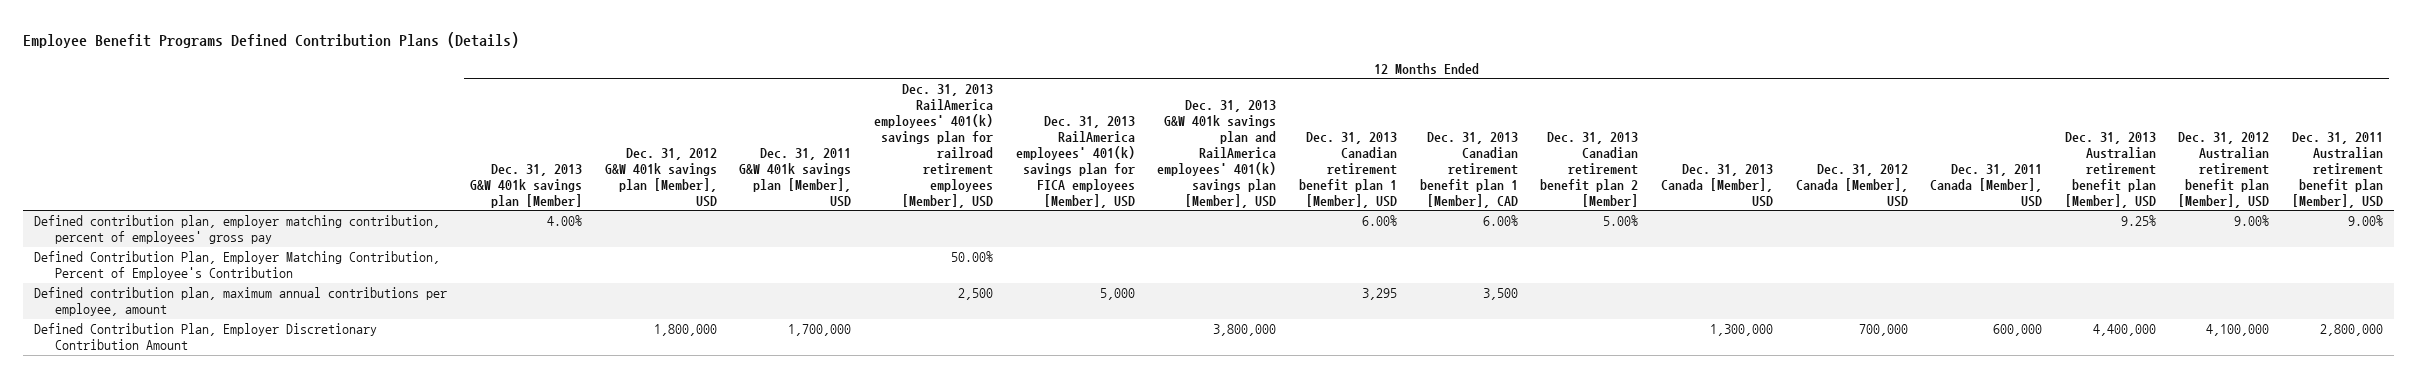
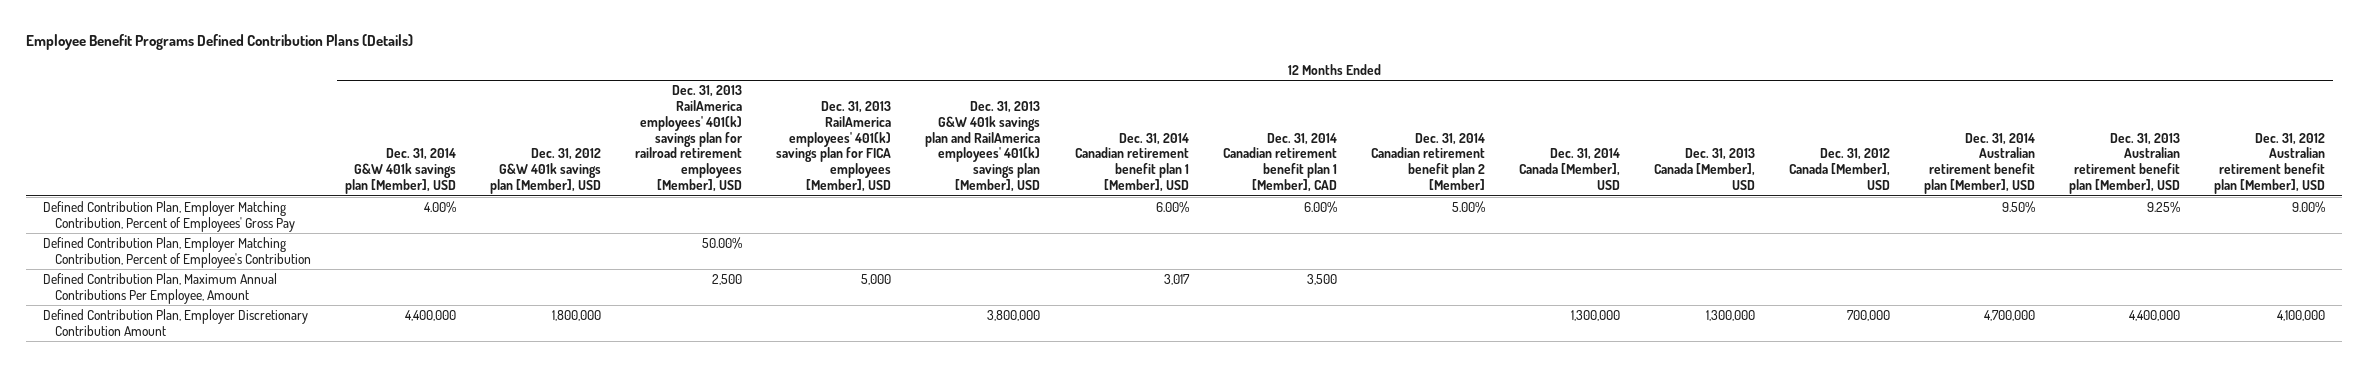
- | 12 Months Ended Dec. 31, 2013 G&W 401k savings plan [Member] | 12 Months Ended Dec. 31, 2012 G&W 401k savings plan [Member], USD | 12 Months Ended Dec. 31, 2011 G&W 401k savings plan [Member], USD | 12 Months Ended Dec. 31, 2013 RailAmerica employees' 401(k) savings plan for railroad retirement employees [Member], USD | 12 Months Ended Dec. 31, 2013 RailAmerica employees' 401(k) savings plan for FICA employees [Member], USD | 12 Months Ended Dec. 31, 2013 G&W 401k savings plan and RailAmerica employees' 401(k) savings plan [Member], USD | 12 Months Ended Dec. 31, 2013 Canadian retirement benefit plan 1 [Member], USD | 12 Months Ended Dec. 31, 2013 Canadian retirement benefit plan 1 [Member], CAD | 12 Months Ended Dec. 31, 2013 Canadian retirement benefit plan 2 [Member] | 12 Months Ended Dec. 31, 2013 Canada [Member], USD | 12 Months Ended Dec. 31, 2012 Canada [Member], USD | 12 Months Ended Dec. 31, 2011 Canada [Member], USD | 12 Months Ended Dec. 31, 2013 Australian retirement benefit plan [Member], USD | 12 Months Ended Dec. 31, 2012 Australian retirement benefit plan [Member], USD | 12 Months Ended Dec. 31, 2011 Australian retirement benefit plan [Member], USD
+ | 12 Months Ended Dec. 31, 2014 G&W 401k savings plan [Member], USD | 12 Months Ended Dec. 31, 2012 G&W 401k savings plan [Member], USD | 12 Months Ended Dec. 31, 2013 RailAmerica employees' 401(k) savings plan for railroad retirement employees [Member], USD | 12 Months Ended Dec. 31, 2013 RailAmerica employees' 401(k) savings plan for FICA employees [Member], USD | 12 Months Ended Dec. 31, 2013 G&W 401k savings plan and RailAmerica employees' 401(k) savings plan [Member], USD | 12 Months Ended Dec. 31, 2014 Canadian retirement benefit plan 1 [Member], USD | 12 Months Ended Dec. 31, 2014 Canadian retirement benefit plan 1 [Member], CAD | 12 Months Ended Dec. 31, 2014 Canadian retirement benefit plan 2 [Member] | 12 Months Ended Dec. 31, 2014 Canada [Member], USD | 12 Months Ended Dec. 31, 2013 Canada [Member], USD | 12 Months Ended Dec. 31, 2012 Canada [Member], USD | 12 Months Ended Dec. 31, 2014 Australian retirement benefit plan [Member], USD | 12 Months Ended Dec. 31, 2013 Australian retirement benefit plan [Member], USD | 12 Months Ended Dec. 31, 2012 Australian retirement benefit plan [Member], USD
- Defined contribution plan, employer matching contribution, percent of employees' gross pay | 4.00% | | | | | | 6.00% | 6.00% | 5.00% | | | | 9.25% | 9.00% | 9.00%
+ Defined Contribution Plan, Employer Matching Contribution, Percent of Employees' Gross Pay | 4.00% | | | | | 6.00% | 6.00% | 5.00% | | | | 9.50% | 9.25% | 9.00%
- Defined contribution plan, maximum annual contributions per employee, amount | | | | 2,500 | 5,000 | | 3,295 | 3,500 | | | | | | |
+ Defined Contribution Plan, Maximum Annual Contributions Per Employee, Amount | | | 2,500 | 5,000 | | 3,017 | 3,500 | | | | | | |

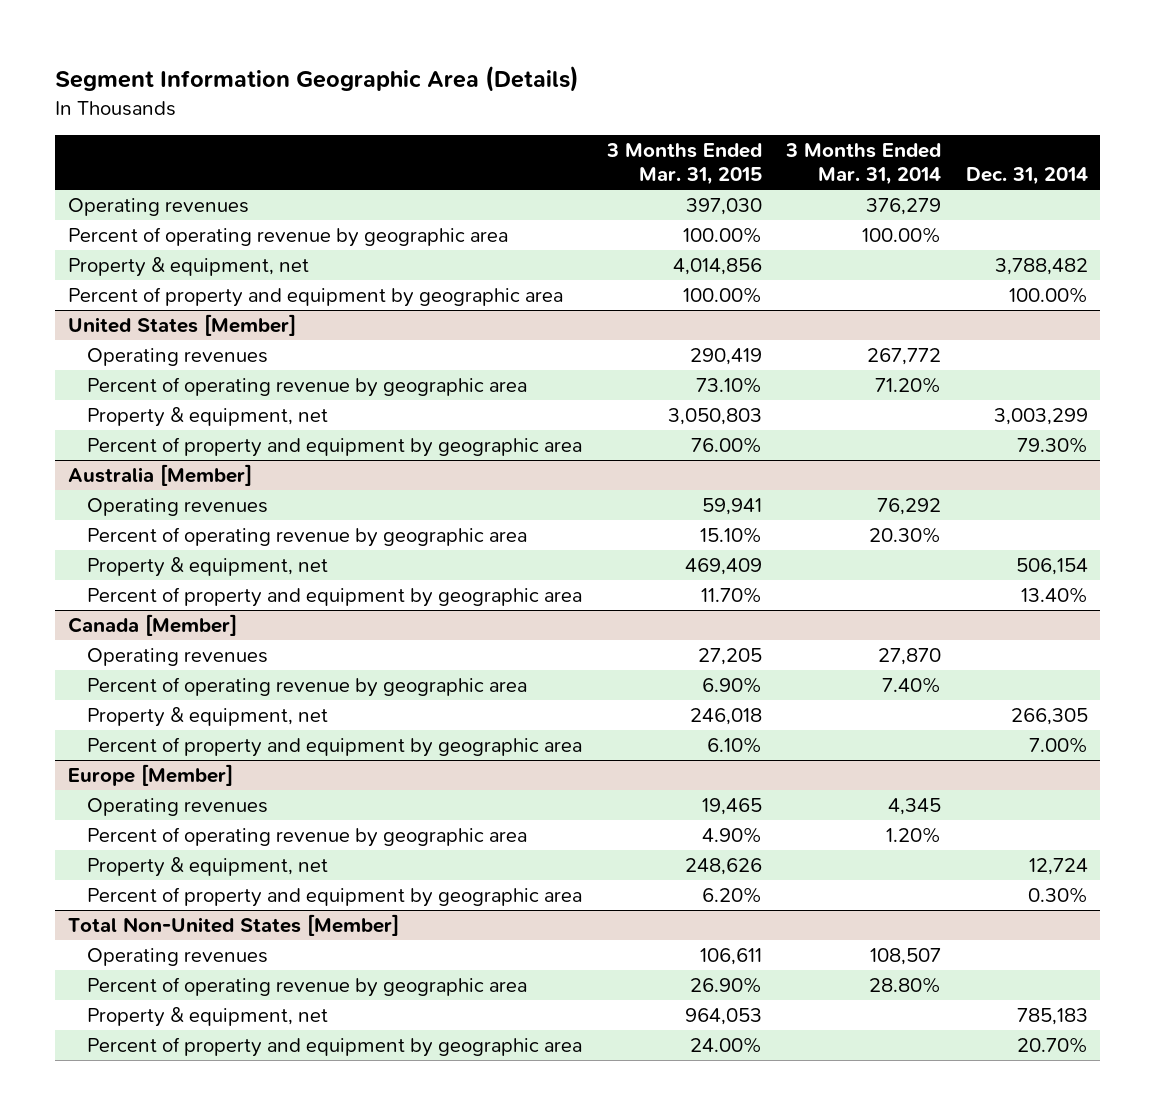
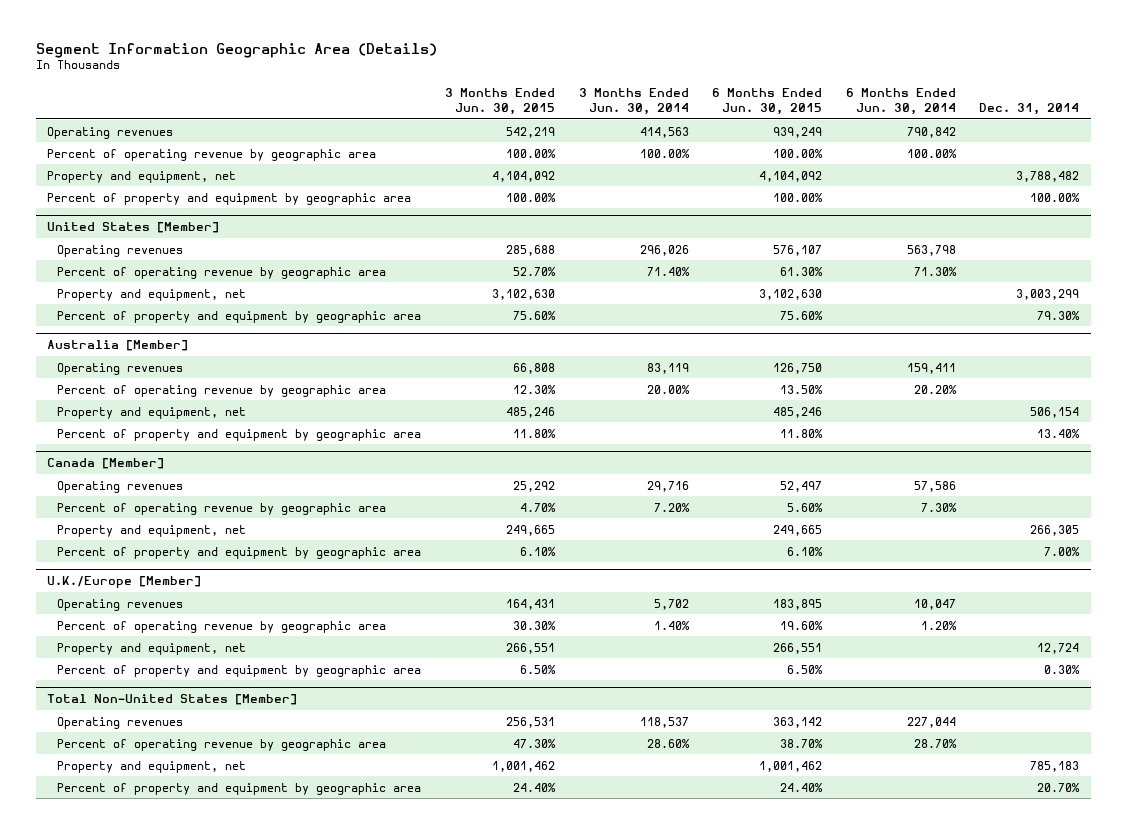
- | 3 Months Ended Mar. 31, 2015 | 3 Months Ended Mar. 31, 2014 | Dec. 31, 2014
+ | 3 Months Ended Jun. 30, 2015 | 3 Months Ended Jun. 30, 2014 | 6 Months Ended Jun. 30, 2015 | 6 Months Ended Jun. 30, 2014 | Dec. 31, 2014
- Property & equipment, net | 4,014,856 | | 3,788,482
+ Property and equipment, net | 4,104,092 | | 4,104,092 | | 3,788,482
@ United States [Member]
- Property & equipment, net | 3,050,803 | | 3,003,299
+ Property and equipment, net | 3,102,630 | | 3,102,630 | | 3,003,299
@ Australia [Member]
- Property & equipment, net | 469,409 | | 506,154
+ Property and equipment, net | 485,246 | | 485,246 | | 506,154
@ Canada [Member]
- Property & equipment, net | 246,018 | | 266,305
+ Property and equipment, net | 249,665 | | 249,665 | | 266,305
- Europe [Member]
+ U.K./Europe [Member]
- Property & equipment, net | 248,626 | | 12,724
+ Property and equipment, net | 266,551 | | 266,551 | | 12,724
@ Total Non-United States [Member]
- Property & equipment, net | 964,053 | | 785,183
+ Property and equipment, net | 1,001,462 | | 1,001,462 | | 785,183

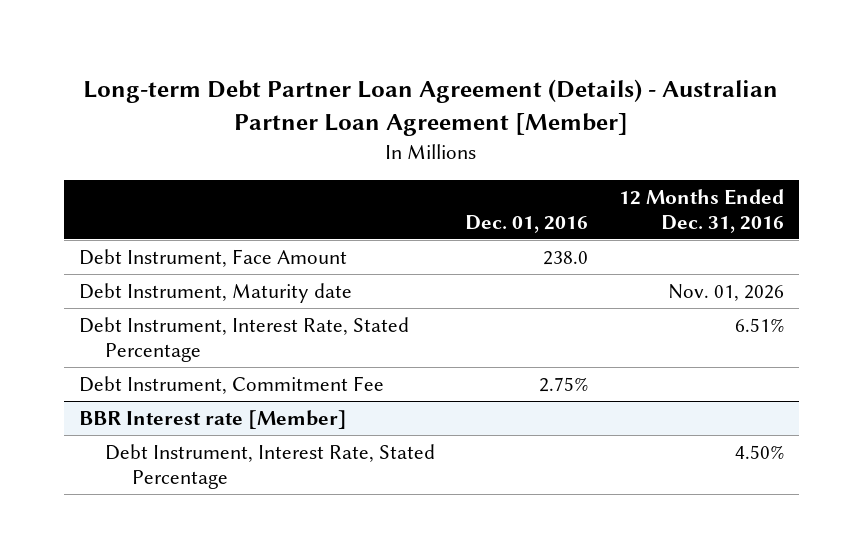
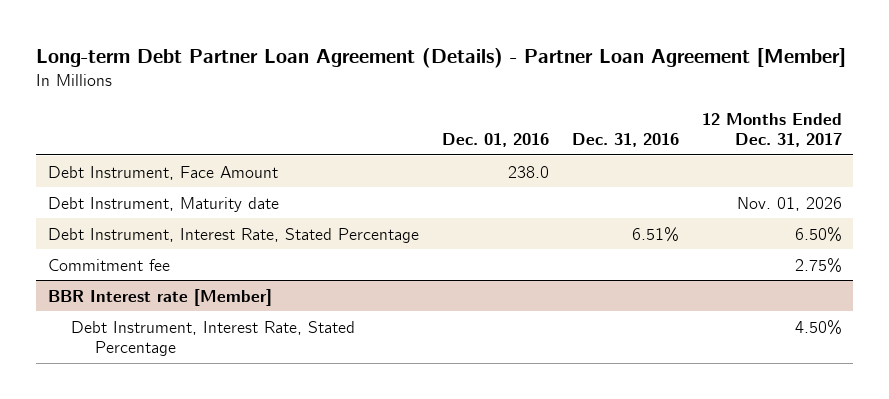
- Long-term Debt Partner Loan Agreement (Details) - Australian Partner Loan Agreement [Member]
+ Long-term Debt Partner Loan Agreement (Details) - Partner Loan Agreement [Member]
- | Dec. 01, 2016 | 12 Months Ended Dec. 31, 2016
+ | Dec. 01, 2016 | Dec. 31, 2016 | 12 Months Ended Dec. 31, 2017
- Debt Instrument, Commitment Fee | 2.75% |
+ Commitment fee | | | 2.75%

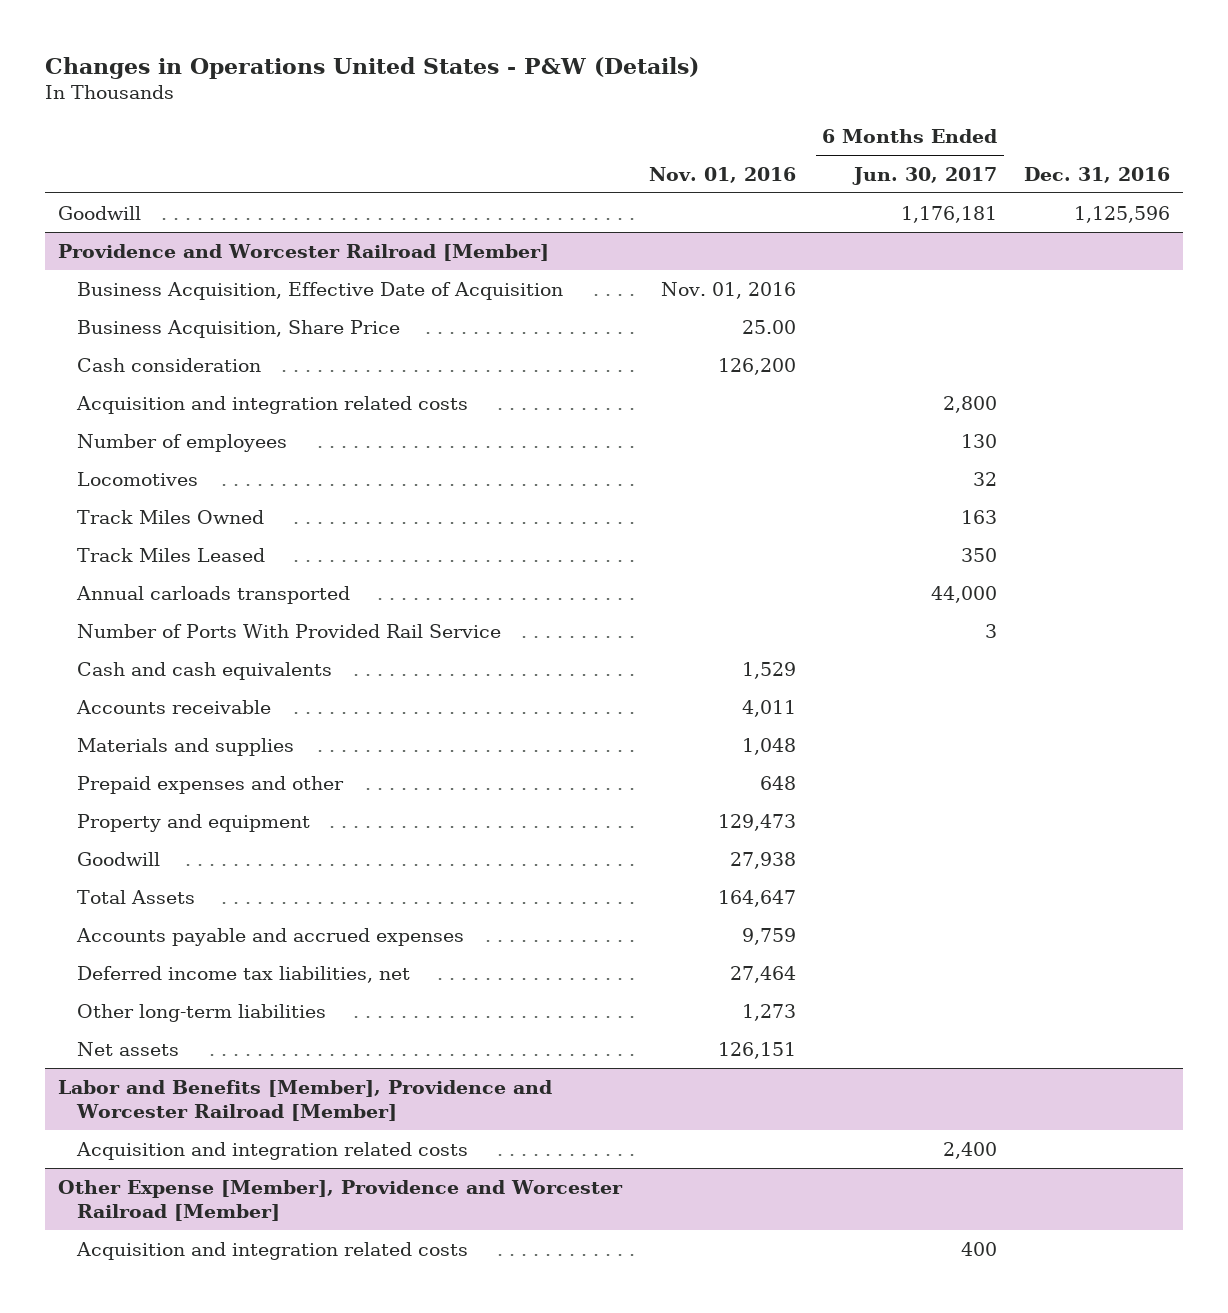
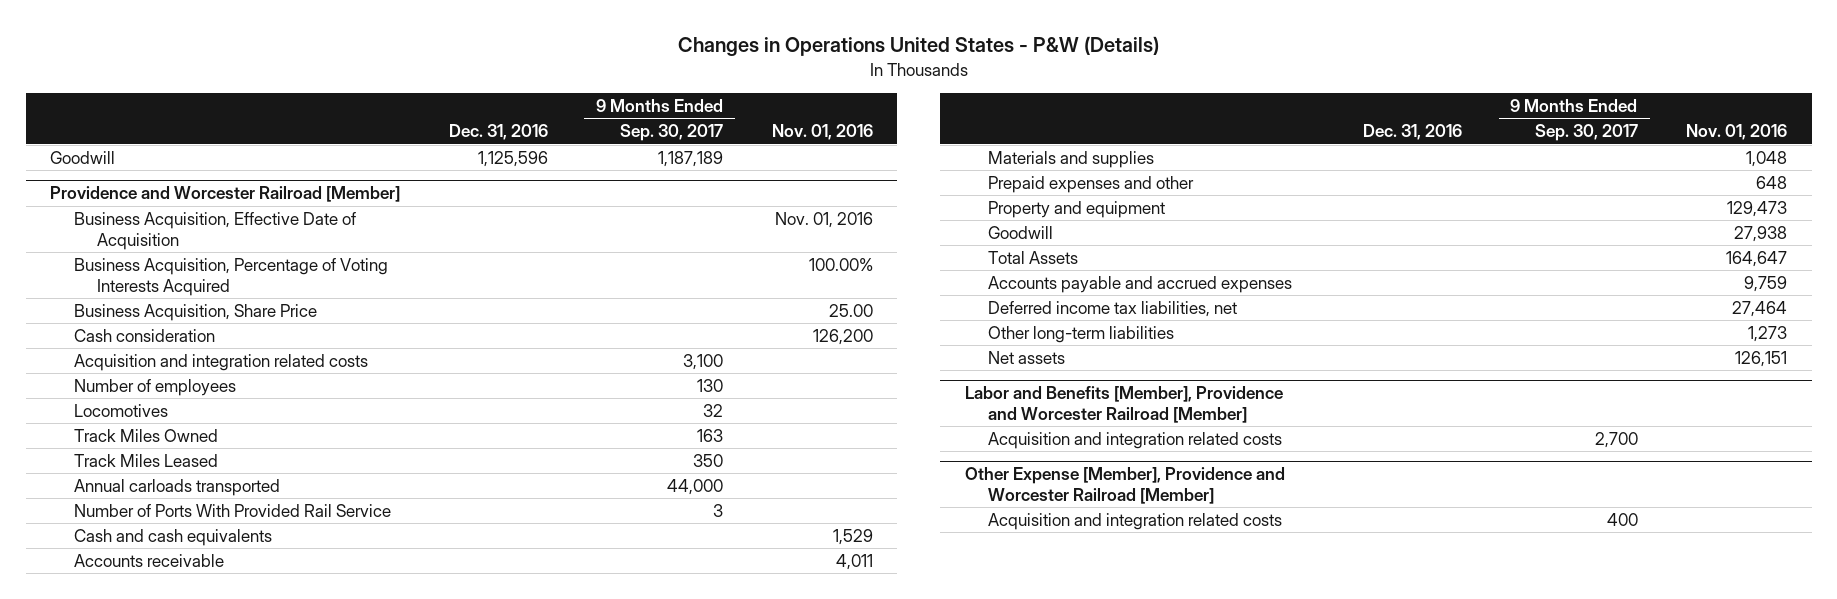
- | Nov. 01, 2016 | 6 Months Ended Jun. 30, 2017 | Dec. 31, 2016
+ | Dec. 31, 2016 | 9 Months Ended Sep. 30, 2017 | Nov. 01, 2016
@ Providence and Worcester Railroad [Member]
+ Business Acquisition, Percentage of Voting Interests Acquired | | | 100.00%

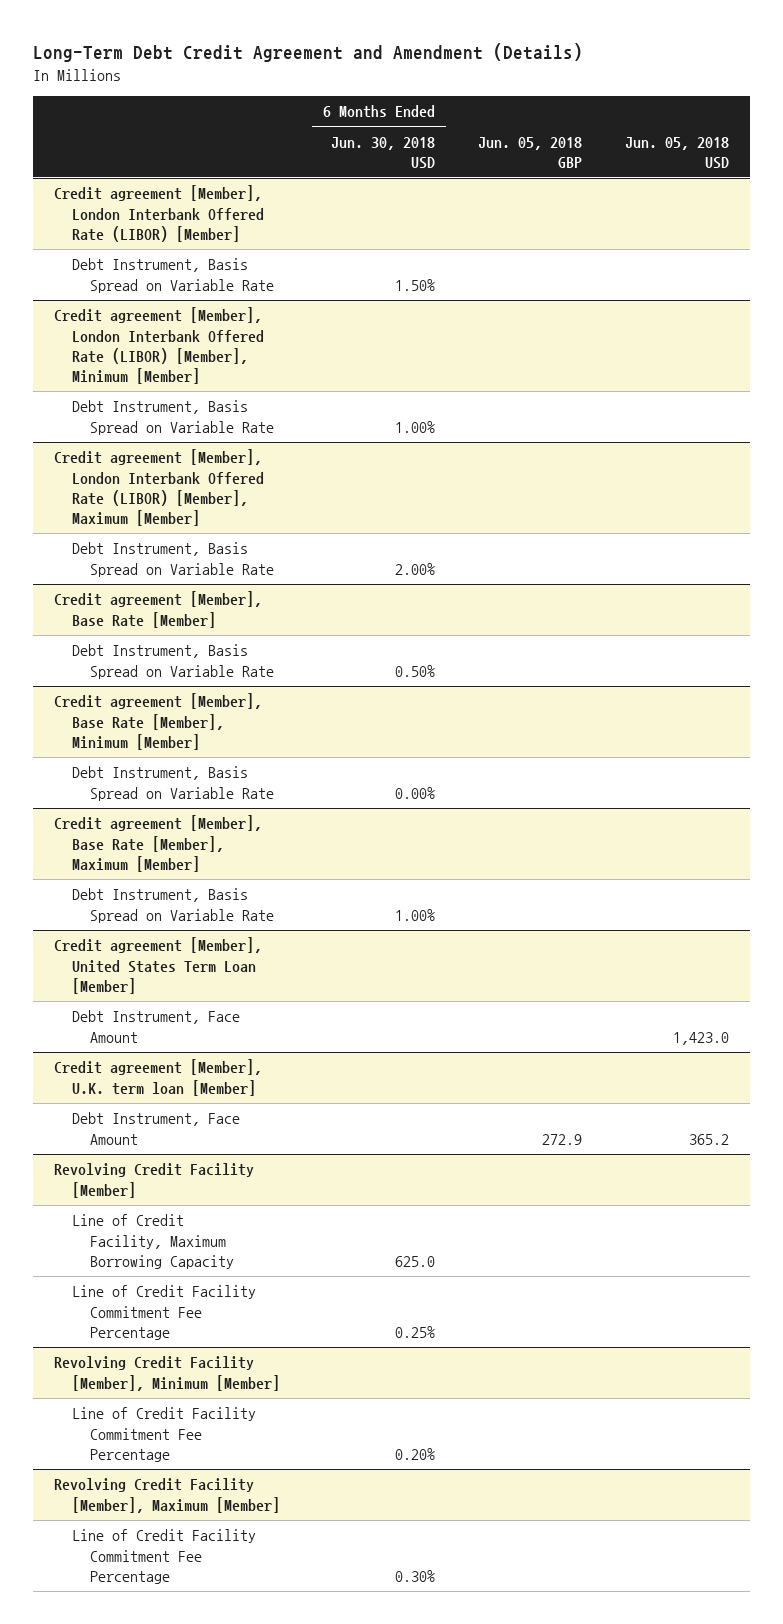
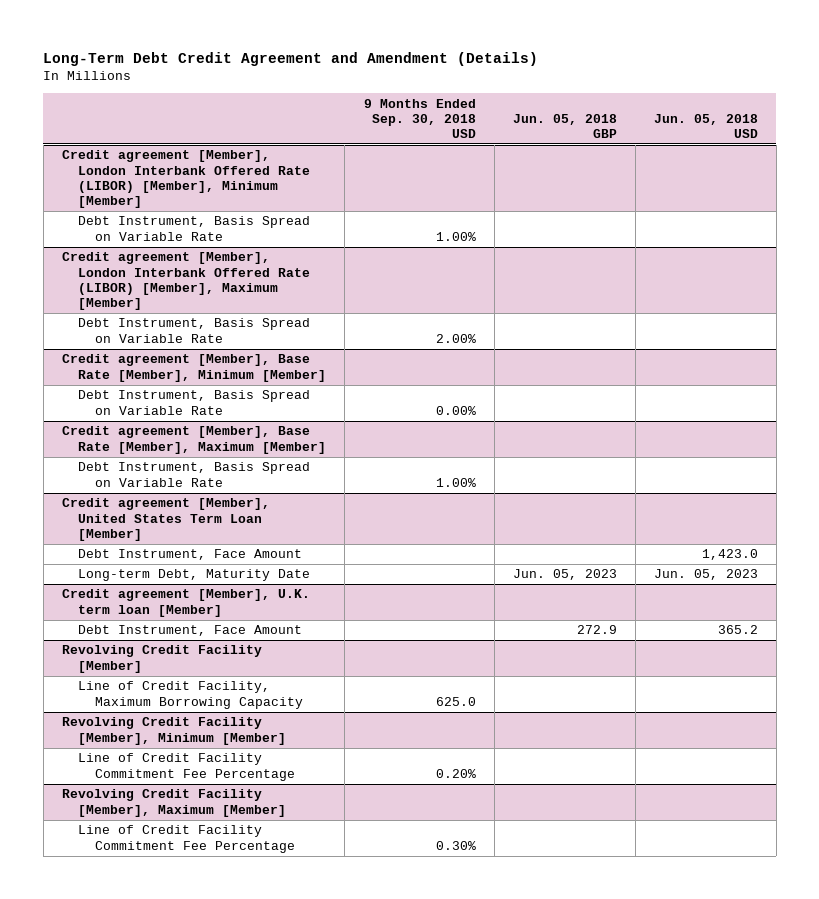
- | 6 Months Ended Jun. 30, 2018 USD | Jun. 05, 2018 GBP | Jun. 05, 2018 USD
+ | 9 Months Ended Sep. 30, 2018 USD | Jun. 05, 2018 GBP | Jun. 05, 2018 USD
- Credit agreement [Member], London Interbank Offered Rate (LIBOR) [Member]
- Debt Instrument, Basis Spread on Variable Rate | 1.50% | |
- Credit agreement [Member], Base Rate [Member]
- Debt Instrument, Basis Spread on Variable Rate | 0.50% | |
@ Credit agreement [Member], United States Term Loan [Member]
+ Long-term Debt, Maturity Date | | Jun. 05, 2023 | Jun. 05, 2023
@ Revolving Credit Facility [Member]
- Line of Credit Facility Commitment Fee Percentage | 0.25% | |

